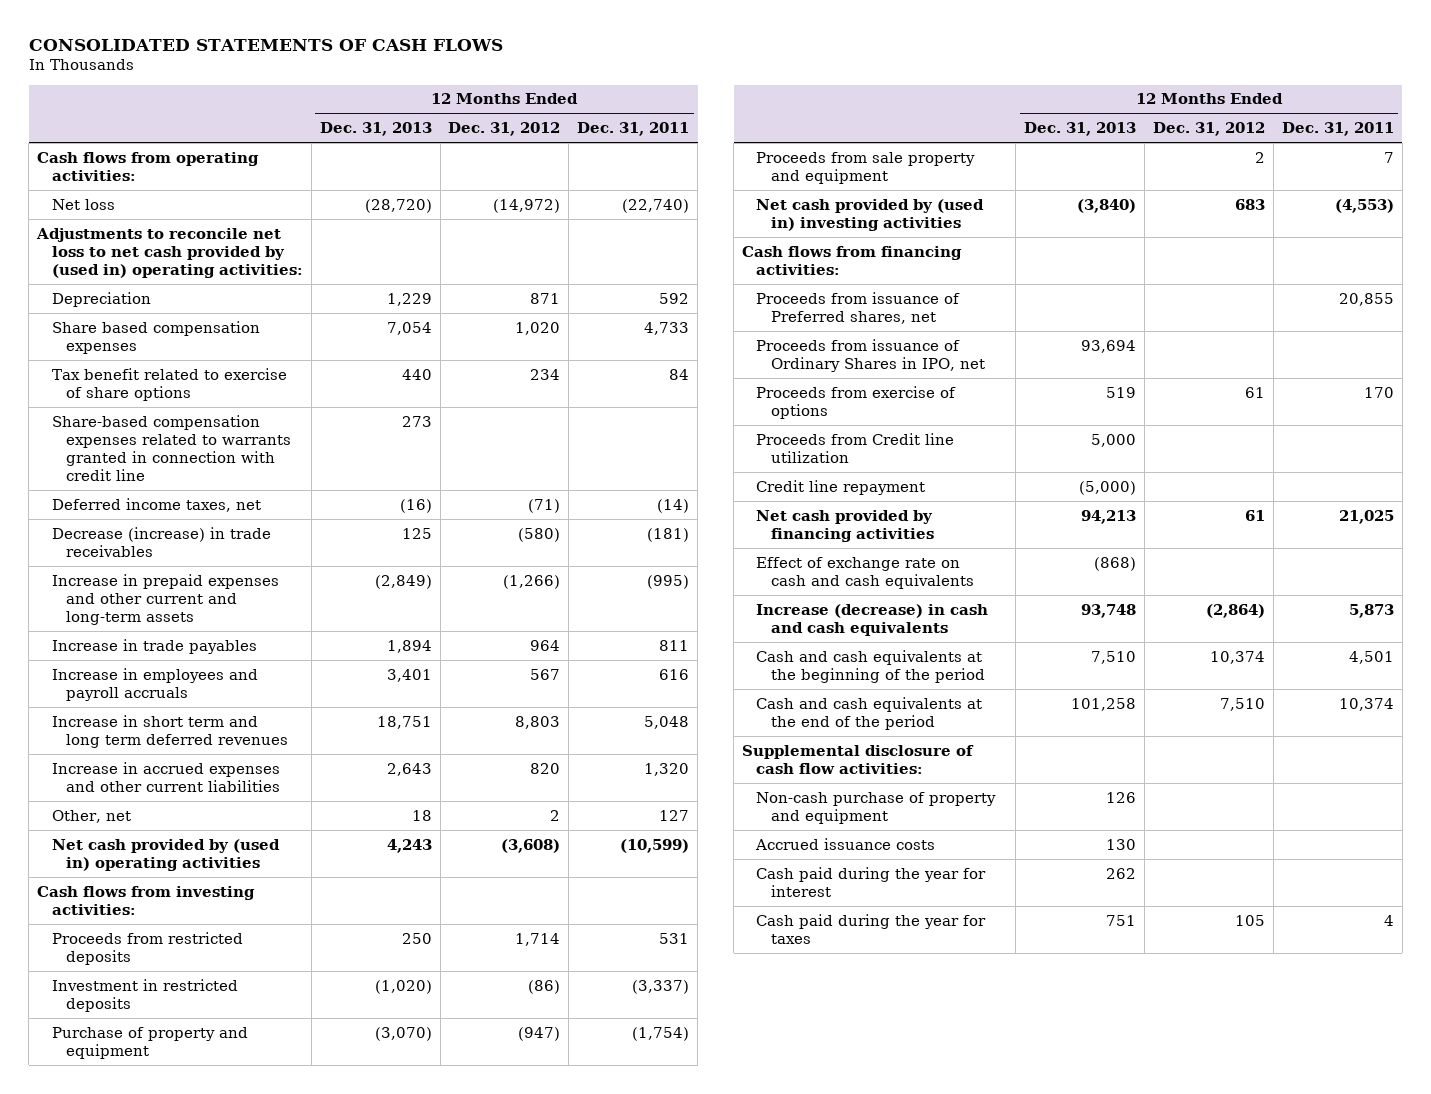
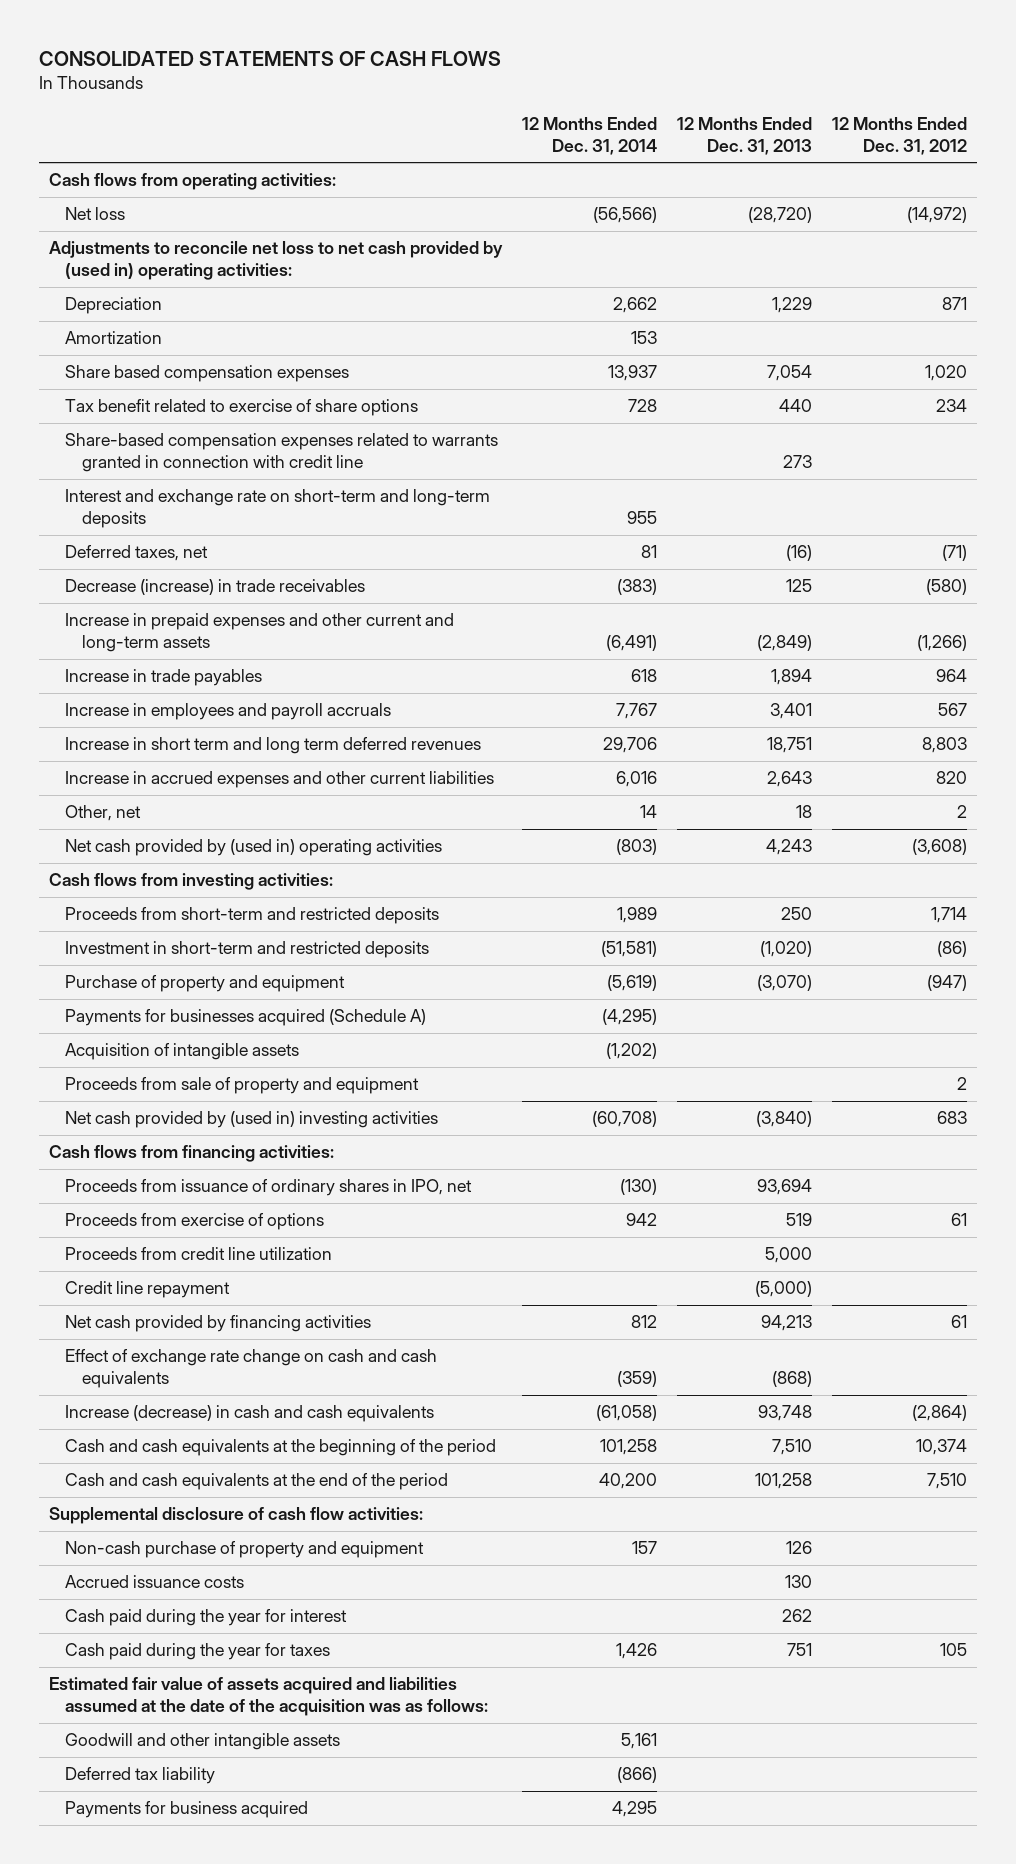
- | 12 Months Ended Dec. 31, 2013 | 12 Months Ended Dec. 31, 2012 | 12 Months Ended Dec. 31, 2011
+ | 12 Months Ended Dec. 31, 2014 | 12 Months Ended Dec. 31, 2013 | 12 Months Ended Dec. 31, 2012
+ Amortization | 153 | |
- Deferred income taxes, net | (16) | (71) | (14)
+ Interest and exchange rate on short-term and long-term deposits | 955 | |
+ Deferred taxes, net | 81 | (16) | (71)
- Proceeds from restricted deposits | 250 | 1,714 | 531
- Investment in restricted deposits | (1,020) | (86) | (3,337)
+ Proceeds from short-term and restricted deposits | 1,989 | 250 | 1,714
+ Investment in short-term and restricted deposits | (51,581) | (1,020) | (86)
- Proceeds from sale property and equipment | | 2 | 7
+ Payments for businesses acquired (Schedule A) | (4,295) | |
+ Acquisition of intangible assets | (1,202) | |
+ Proceeds from sale of property and equipment | | | 2
- Proceeds from issuance of Preferred shares, net | | | 20,855
- Proceeds from issuance of Ordinary Shares in IPO, net | 93,694 | |
+ Proceeds from issuance of ordinary shares in IPO, net | (130) | 93,694 |
- Proceeds from Credit line utilization | 5,000 | |
+ Proceeds from credit line utilization | | 5,000 |
- Effect of exchange rate on cash and cash equivalents | (868) | |
+ Effect of exchange rate change on cash and cash equivalents | (359) | (868) |
+ Estimated fair value of assets acquired and liabilities assumed at the date of the acquisition was as follows:
+ Goodwill and other intangible assets | 5,161 | |
+ Deferred tax liability | (866) | |
+ Payments for business acquired | 4,295 | |

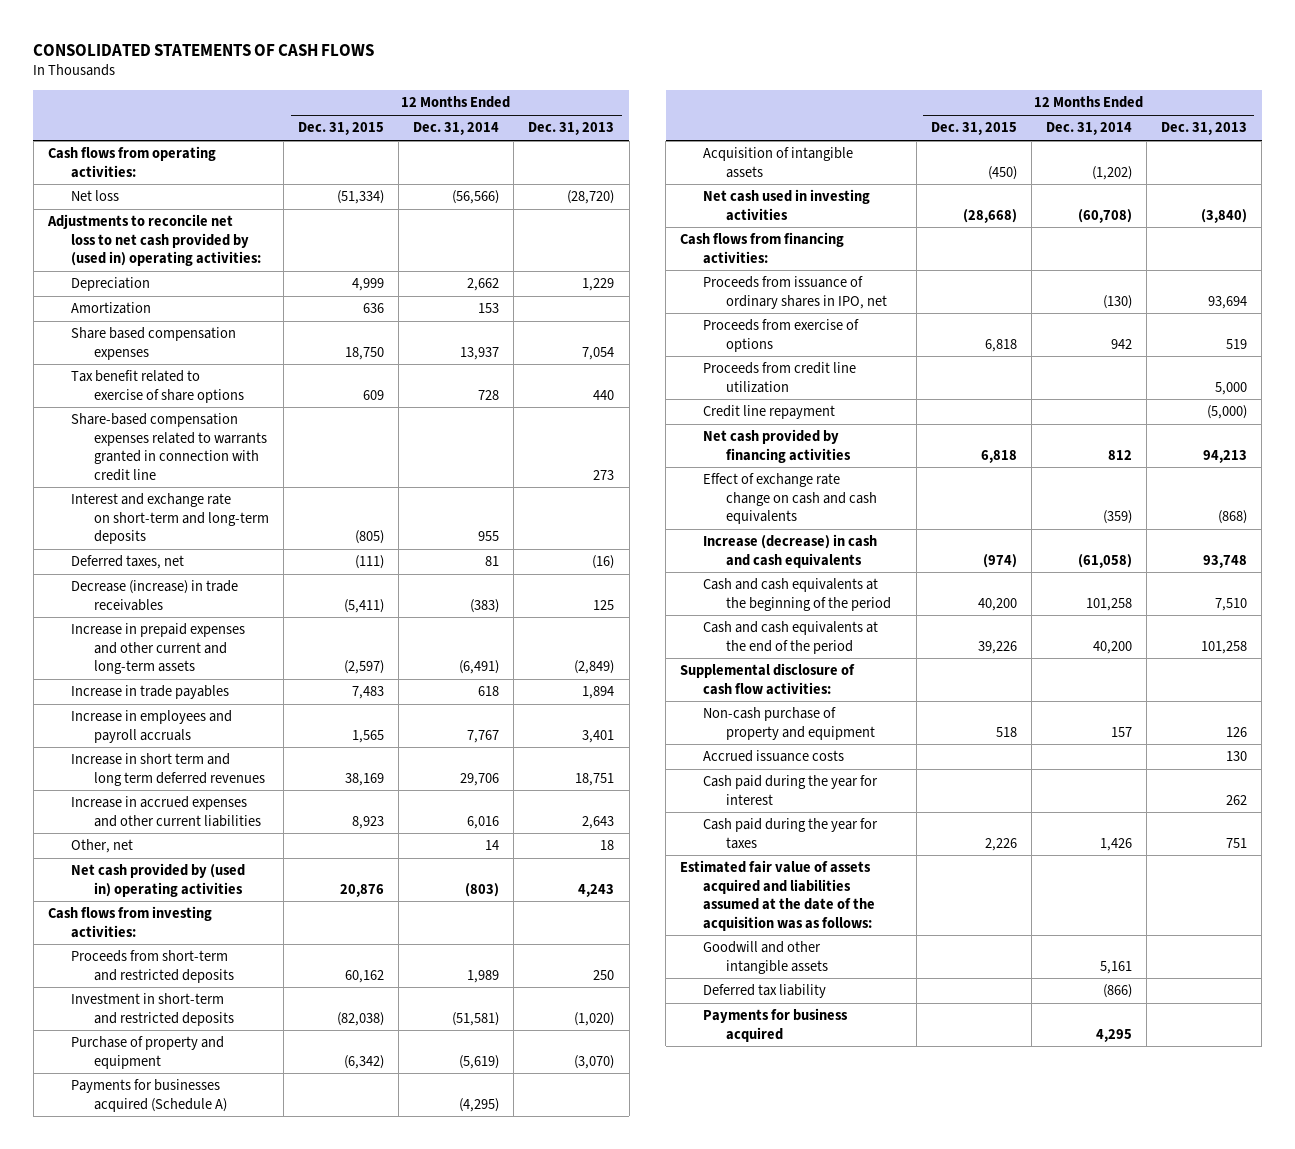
- | 12 Months Ended Dec. 31, 2014 | 12 Months Ended Dec. 31, 2013 | 12 Months Ended Dec. 31, 2012
+ | 12 Months Ended Dec. 31, 2015 | 12 Months Ended Dec. 31, 2014 | 12 Months Ended Dec. 31, 2013
- Proceeds from sale of property and equipment | | | 2
- Net cash provided by (used in) investing activities | (60,708) | (3,840) | 683
+ Net cash used in investing activities | (28,668) | (60,708) | (3,840)

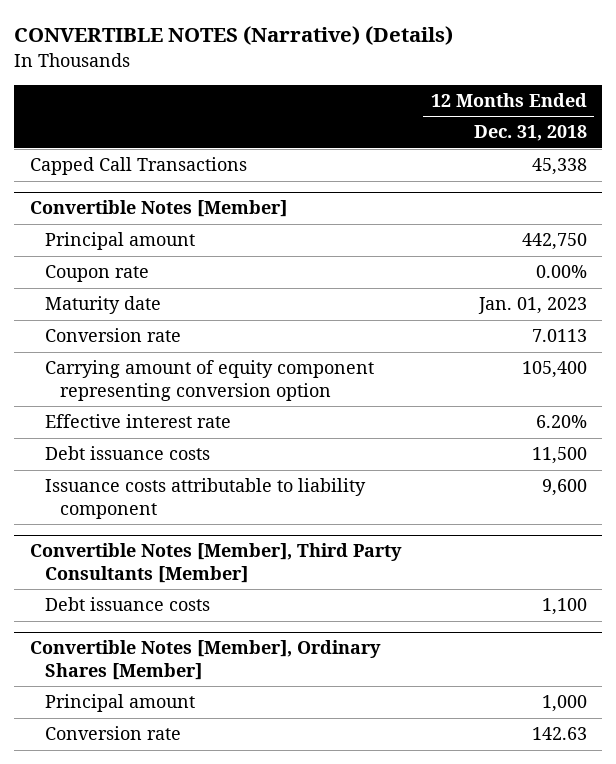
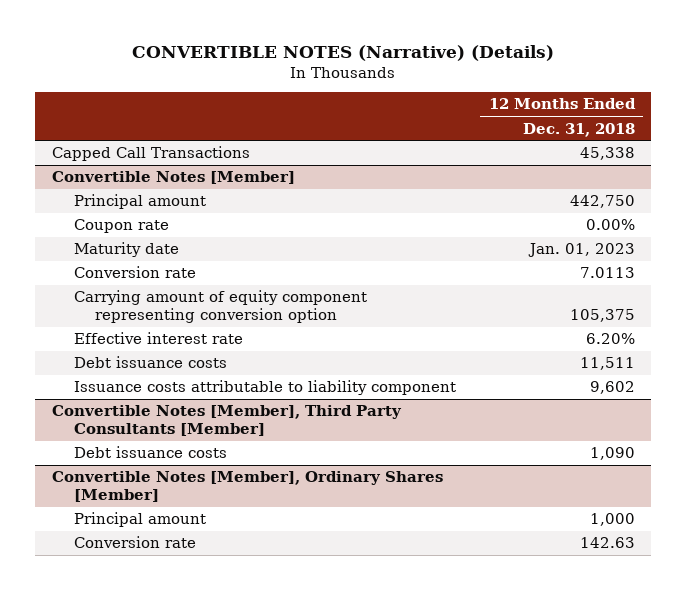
@ Convertible Notes [Member]
- Carrying amount of equity component representing conversion option | 105,400
+ Carrying amount of equity component representing conversion option | 105,375
- Debt issuance costs | 11,500
- Issuance costs attributable to liability component | 9,600
+ Debt issuance costs | 11,511
+ Issuance costs attributable to liability component | 9,602
@ Convertible Notes [Member], Third Party Consultants [Member]
- Debt issuance costs | 1,100
+ Debt issuance costs | 1,090

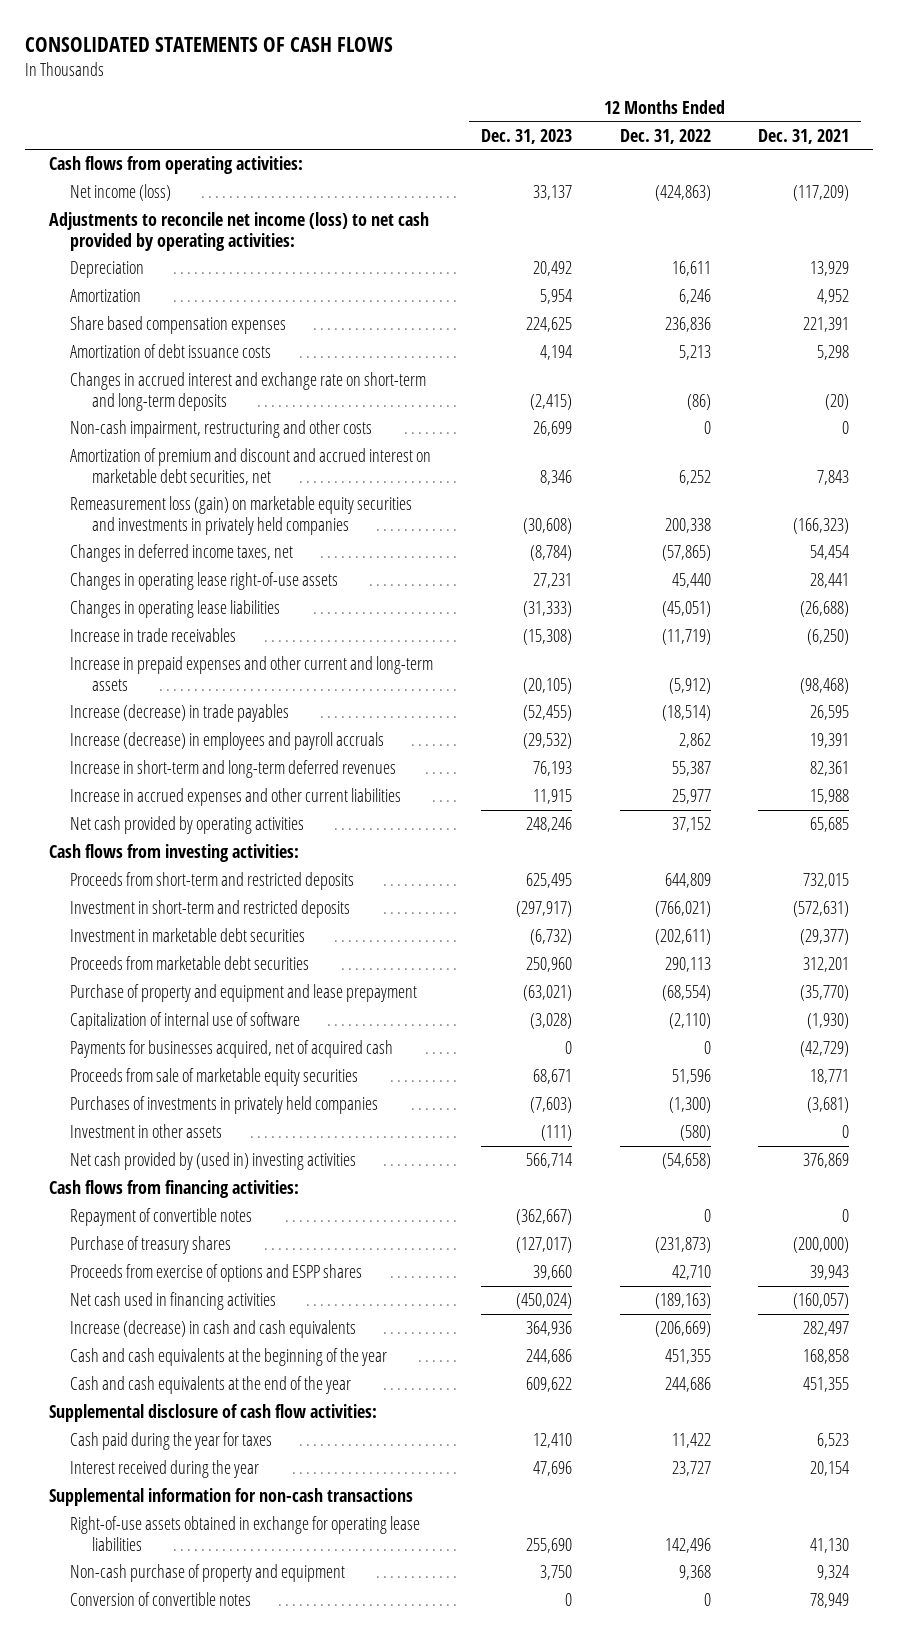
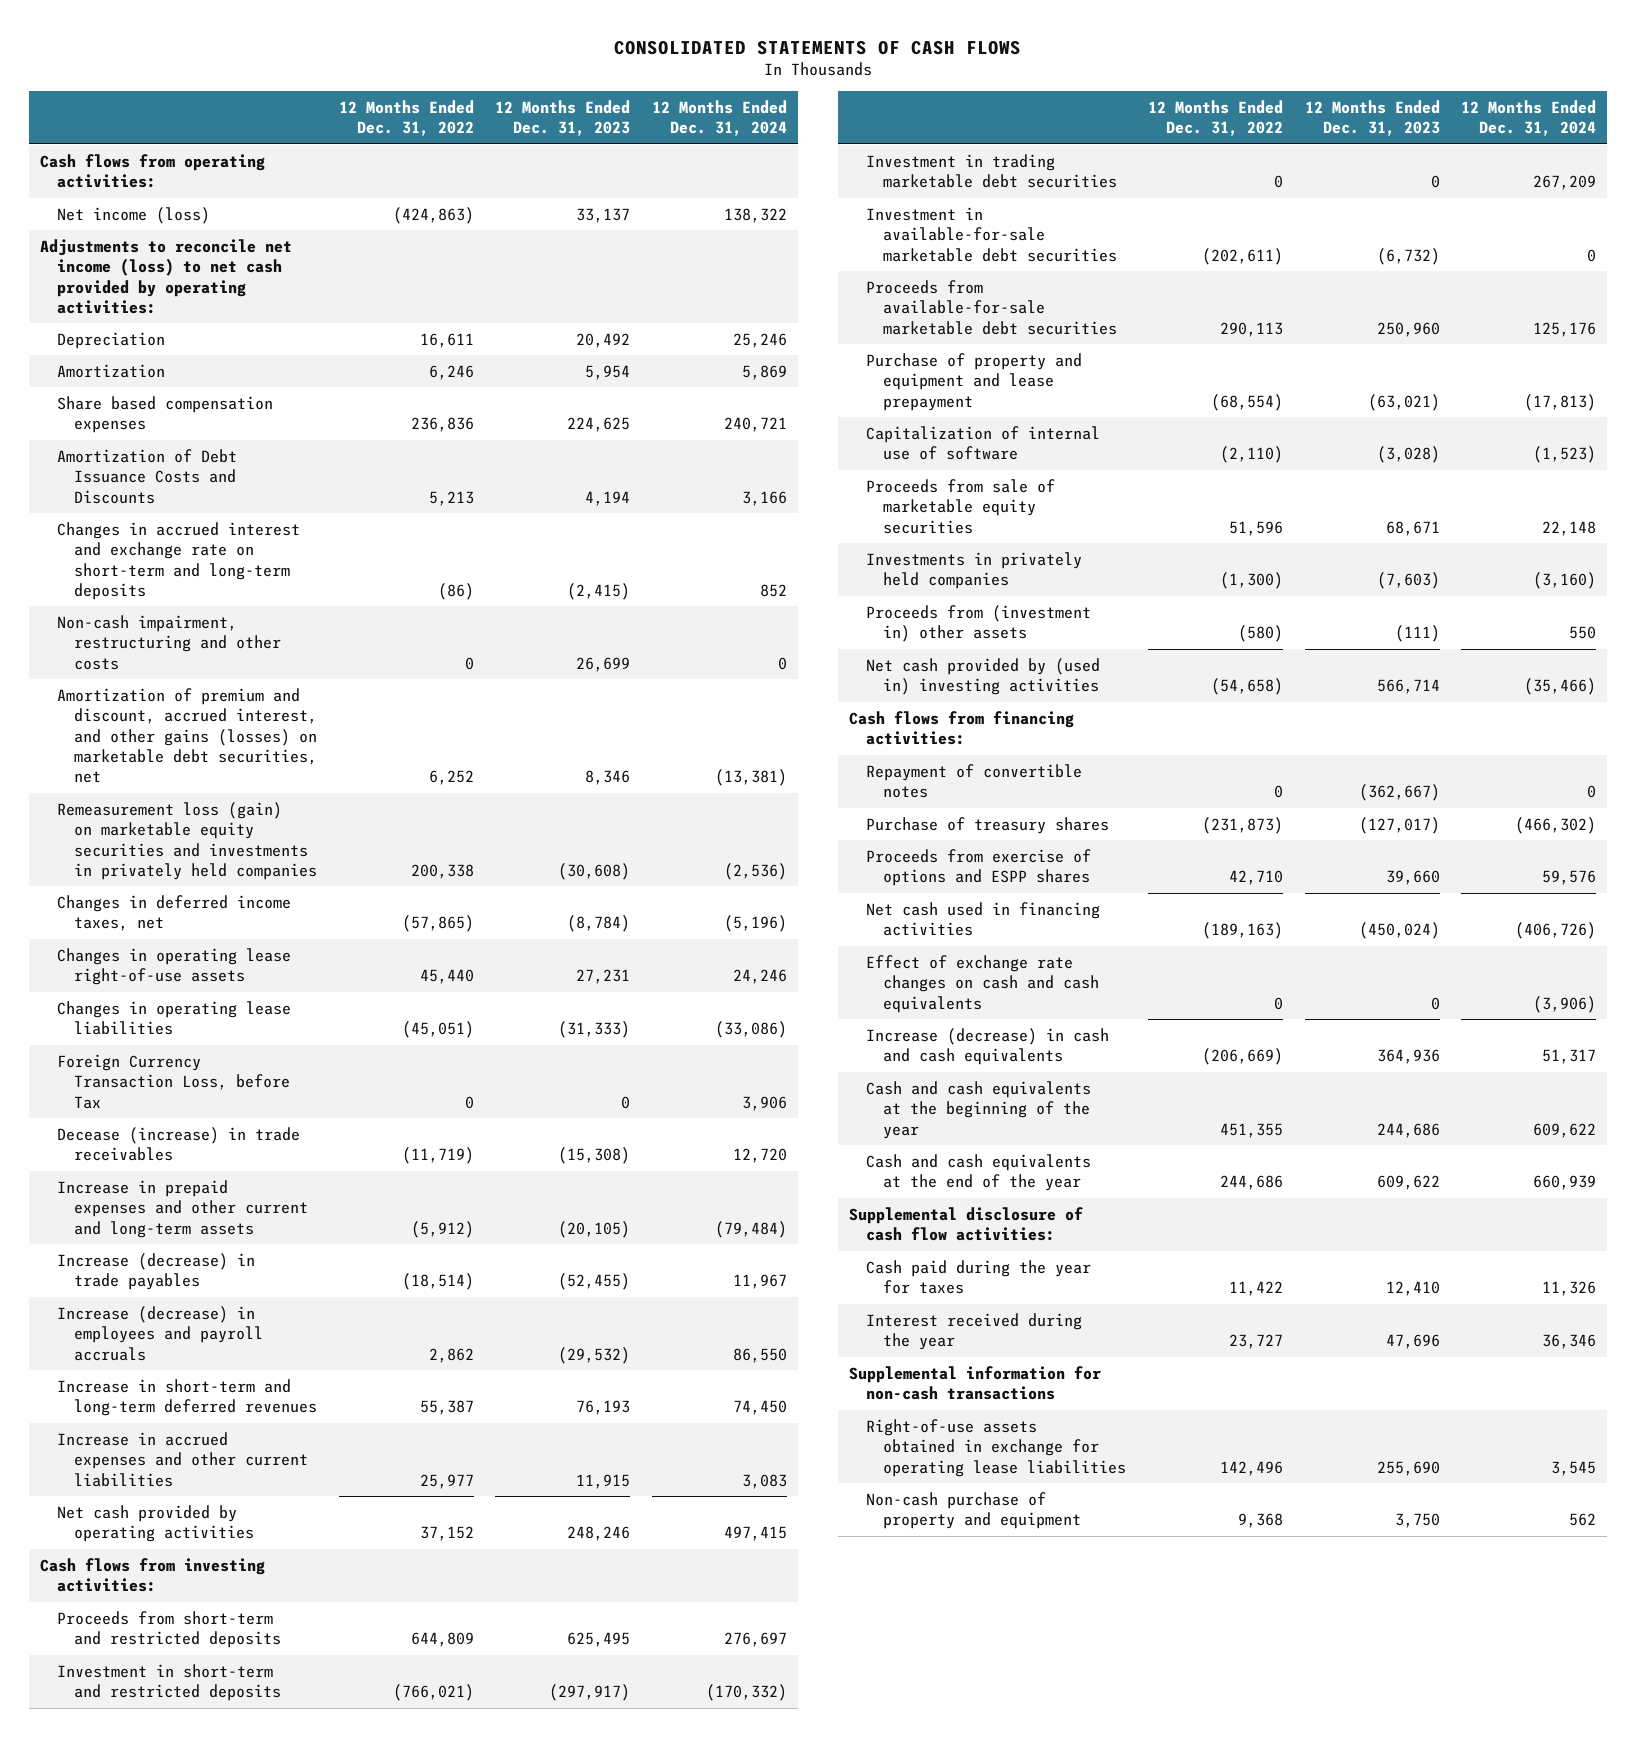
- | 12 Months Ended Dec. 31, 2023 | 12 Months Ended Dec. 31, 2022 | 12 Months Ended Dec. 31, 2021
+ | 12 Months Ended Dec. 31, 2022 | 12 Months Ended Dec. 31, 2023 | 12 Months Ended Dec. 31, 2024
- Amortization of debt issuance costs | 4,194 | 5,213 | 5,298
+ Amortization of Debt Issuance Costs and Discounts | 5,213 | 4,194 | 3,166
- Amortization of premium and discount and accrued interest on marketable debt securities, net | 8,346 | 6,252 | 7,843
+ Amortization of premium and discount, accrued interest, and other gains (losses) on marketable debt securities, net | 6,252 | 8,346 | (13,381)
- Increase in trade receivables | (15,308) | (11,719) | (6,250)
+ Foreign Currency Transaction Loss, before Tax | 0 | 0 | 3,906
+ Decease (increase) in trade receivables | (11,719) | (15,308) | 12,720
- Investment in marketable debt securities | (6,732) | (202,611) | (29,377)
- Proceeds from marketable debt securities | 250,960 | 290,113 | 312,201
+ Investment in trading marketable debt securities | 0 | 0 | 267,209
+ Investment in available-for-sale marketable debt securities | (202,611) | (6,732) | 0
+ Proceeds from available-for-sale marketable debt securities | 290,113 | 250,960 | 125,176
- Payments for businesses acquired, net of acquired cash | 0 | 0 | (42,729)
- Purchases of investments in privately held companies | (7,603) | (1,300) | (3,681)
- Investment in other assets | (111) | (580) | 0
+ Investments in privately held companies | (1,300) | (7,603) | (3,160)
+ Proceeds from (investment in) other assets | (580) | (111) | 550
+ Effect of exchange rate changes on cash and cash equivalents | 0 | 0 | (3,906)
- Conversion of convertible notes | 0 | 0 | 78,949

